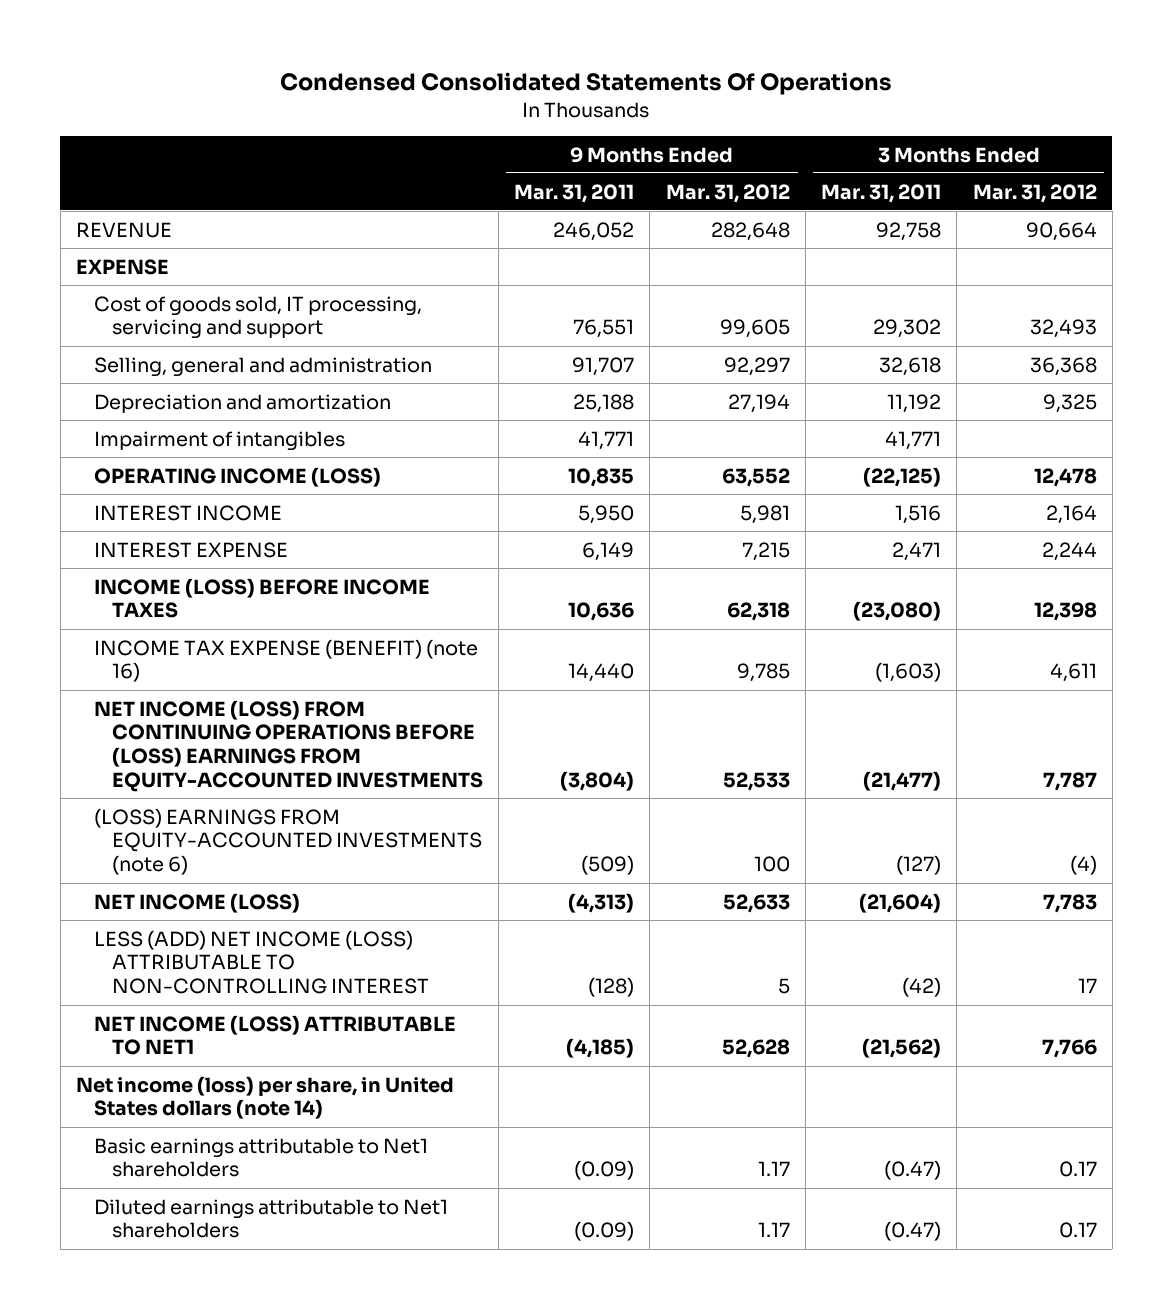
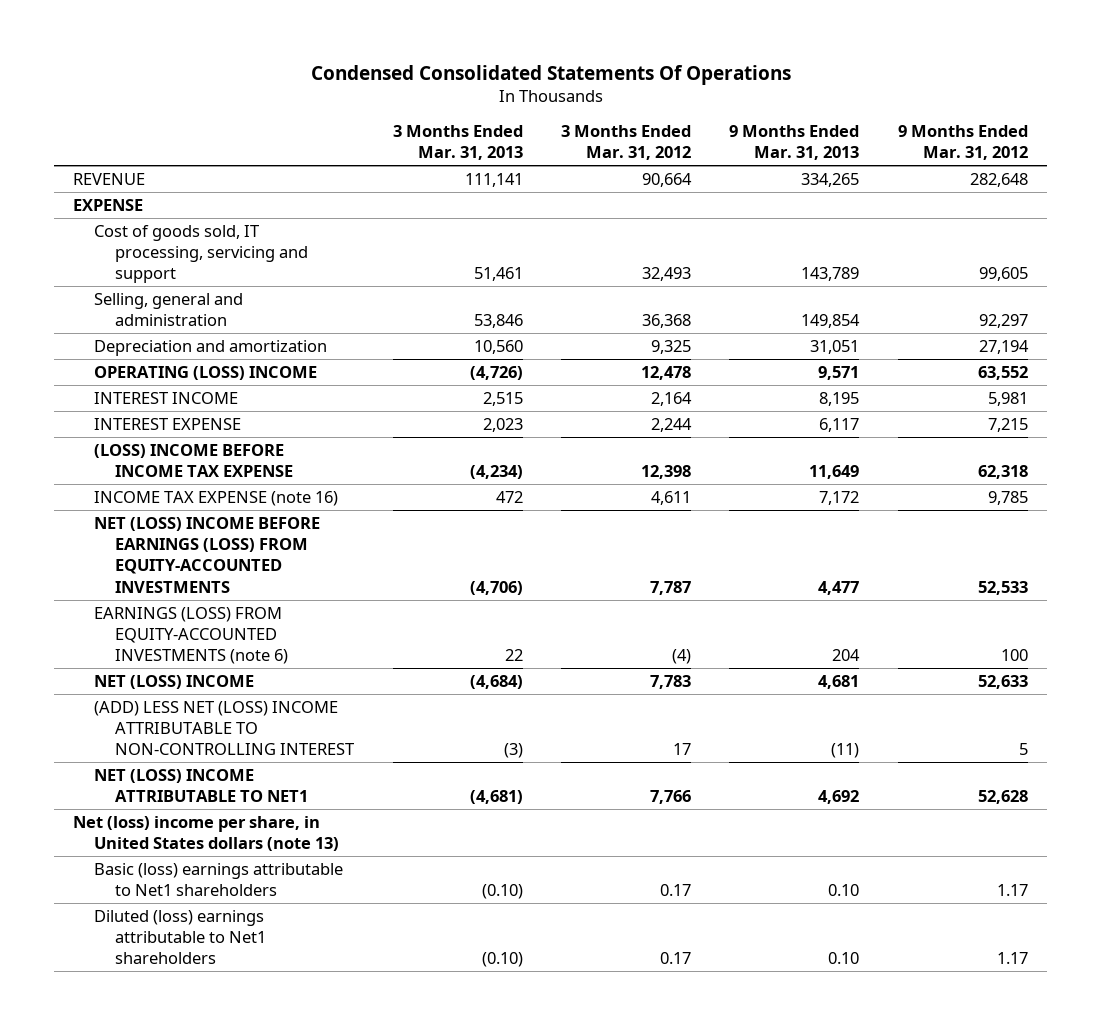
- | 9 Months Ended Mar. 31, 2011 | 9 Months Ended Mar. 31, 2012 | 3 Months Ended Mar. 31, 2011 | 3 Months Ended Mar. 31, 2012
+ | 3 Months Ended Mar. 31, 2013 | 3 Months Ended Mar. 31, 2012 | 9 Months Ended Mar. 31, 2013 | 9 Months Ended Mar. 31, 2012
- Impairment of intangibles | 41,771 | | 41,771 |
- OPERATING INCOME (LOSS) | 10,835 | 63,552 | (22,125) | 12,478
+ OPERATING (LOSS) INCOME | (4,726) | 12,478 | 9,571 | 63,552
- INCOME (LOSS) BEFORE INCOME TAXES | 10,636 | 62,318 | (23,080) | 12,398
- INCOME TAX EXPENSE (BENEFIT) (note 16) | 14,440 | 9,785 | (1,603) | 4,611
- NET INCOME (LOSS) FROM CONTINUING OPERATIONS BEFORE (LOSS) EARNINGS FROM EQUITY-ACCOUNTED INVESTMENTS | (3,804) | 52,533 | (21,477) | 7,787
- (LOSS) EARNINGS FROM EQUITY-ACCOUNTED INVESTMENTS (note 6) | (509) | 100 | (127) | (4)
- NET INCOME (LOSS) | (4,313) | 52,633 | (21,604) | 7,783
- LESS (ADD) NET INCOME (LOSS) ATTRIBUTABLE TO NON-CONTROLLING INTEREST | (128) | 5 | (42) | 17
- NET INCOME (LOSS) ATTRIBUTABLE TO NET1 | (4,185) | 52,628 | (21,562) | 7,766
- Net income (loss) per share, in United States dollars (note 14)
- Basic earnings attributable to Net1 shareholders | (0.09) | 1.17 | (0.47) | 0.17
- Diluted earnings attributable to Net1 shareholders | (0.09) | 1.17 | (0.47) | 0.17
+ (LOSS) INCOME BEFORE INCOME TAX EXPENSE | (4,234) | 12,398 | 11,649 | 62,318
+ INCOME TAX EXPENSE (note 16) | 472 | 4,611 | 7,172 | 9,785
+ NET (LOSS) INCOME BEFORE EARNINGS (LOSS) FROM EQUITY-ACCOUNTED INVESTMENTS | (4,706) | 7,787 | 4,477 | 52,533
+ EARNINGS (LOSS) FROM EQUITY-ACCOUNTED INVESTMENTS (note 6) | 22 | (4) | 204 | 100
+ NET (LOSS) INCOME | (4,684) | 7,783 | 4,681 | 52,633
+ (ADD) LESS NET (LOSS) INCOME ATTRIBUTABLE TO NON-CONTROLLING INTEREST | (3) | 17 | (11) | 5
+ NET (LOSS) INCOME ATTRIBUTABLE TO NET1 | (4,681) | 7,766 | 4,692 | 52,628
+ Net (loss) income per share, in United States dollars (note 13)
+ Basic (loss) earnings attributable to Net1 shareholders | (0.10) | 0.17 | 0.10 | 1.17
+ Diluted (loss) earnings attributable to Net1 shareholders | (0.10) | 0.17 | 0.10 | 1.17

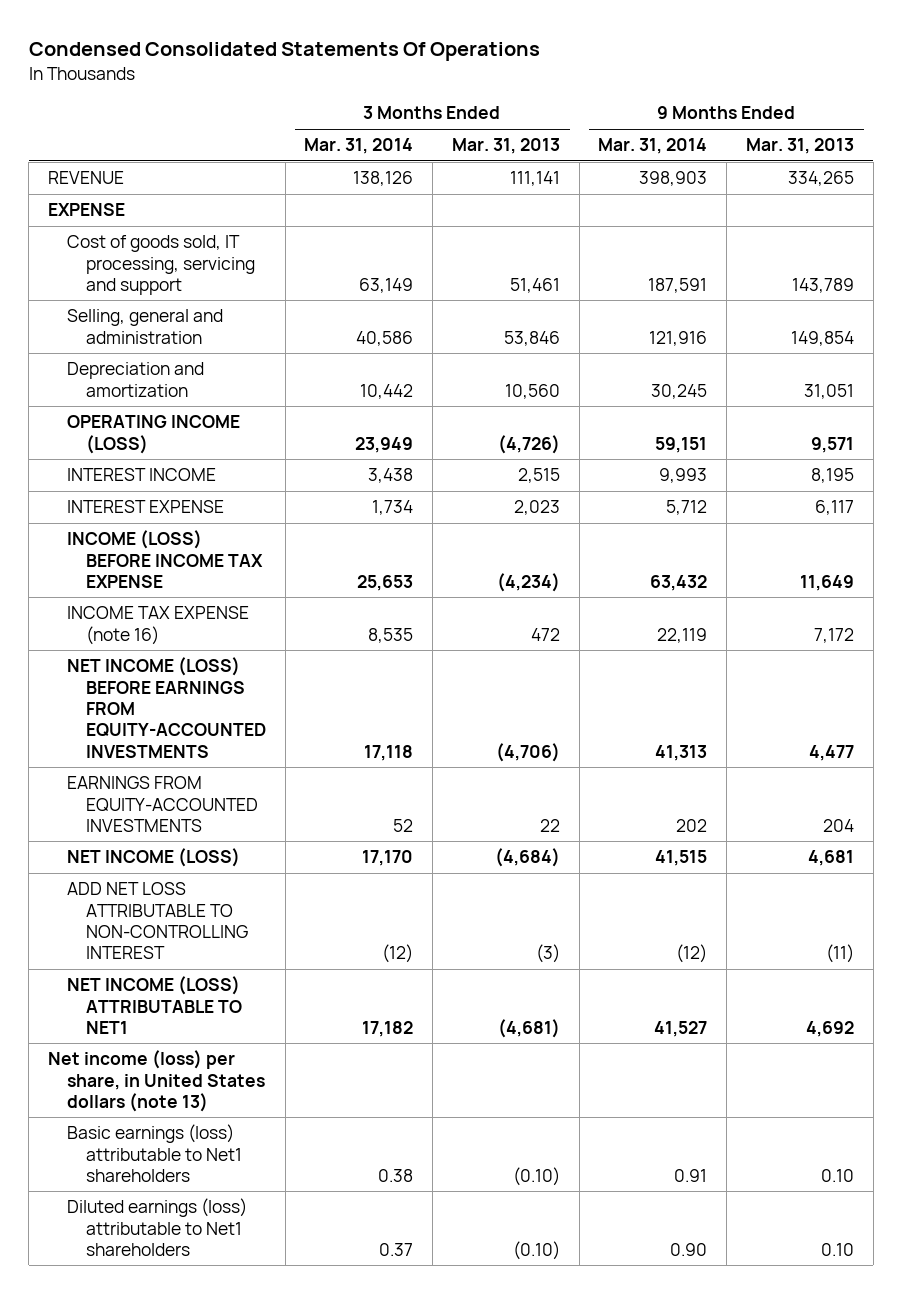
- | 3 Months Ended Mar. 31, 2013 | 3 Months Ended Mar. 31, 2012 | 9 Months Ended Mar. 31, 2013 | 9 Months Ended Mar. 31, 2012
+ | 3 Months Ended Mar. 31, 2014 | 3 Months Ended Mar. 31, 2013 | 9 Months Ended Mar. 31, 2014 | 9 Months Ended Mar. 31, 2013
- OPERATING (LOSS) INCOME | (4,726) | 12,478 | 9,571 | 63,552
+ OPERATING INCOME (LOSS) | 23,949 | (4,726) | 59,151 | 9,571
- (LOSS) INCOME BEFORE INCOME TAX EXPENSE | (4,234) | 12,398 | 11,649 | 62,318
+ INCOME (LOSS) BEFORE INCOME TAX EXPENSE | 25,653 | (4,234) | 63,432 | 11,649
- NET (LOSS) INCOME BEFORE EARNINGS (LOSS) FROM EQUITY-ACCOUNTED INVESTMENTS | (4,706) | 7,787 | 4,477 | 52,533
- EARNINGS (LOSS) FROM EQUITY-ACCOUNTED INVESTMENTS (note 6) | 22 | (4) | 204 | 100
- NET (LOSS) INCOME | (4,684) | 7,783 | 4,681 | 52,633
- (ADD) LESS NET (LOSS) INCOME ATTRIBUTABLE TO NON-CONTROLLING INTEREST | (3) | 17 | (11) | 5
- NET (LOSS) INCOME ATTRIBUTABLE TO NET1 | (4,681) | 7,766 | 4,692 | 52,628
- Net (loss) income per share, in United States dollars (note 13)
- Basic (loss) earnings attributable to Net1 shareholders | (0.10) | 0.17 | 0.10 | 1.17
- Diluted (loss) earnings attributable to Net1 shareholders | (0.10) | 0.17 | 0.10 | 1.17
+ NET INCOME (LOSS) BEFORE EARNINGS FROM EQUITY-ACCOUNTED INVESTMENTS | 17,118 | (4,706) | 41,313 | 4,477
+ EARNINGS FROM EQUITY-ACCOUNTED INVESTMENTS | 52 | 22 | 202 | 204
+ NET INCOME (LOSS) | 17,170 | (4,684) | 41,515 | 4,681
+ ADD NET LOSS ATTRIBUTABLE TO NON-CONTROLLING INTEREST | (12) | (3) | (12) | (11)
+ NET INCOME (LOSS) ATTRIBUTABLE TO NET1 | 17,182 | (4,681) | 41,527 | 4,692
+ Net income (loss) per share, in United States dollars (note 13)
+ Basic earnings (loss) attributable to Net1 shareholders | 0.38 | (0.10) | 0.91 | 0.10
+ Diluted earnings (loss) attributable to Net1 shareholders | 0.37 | (0.10) | 0.90 | 0.10

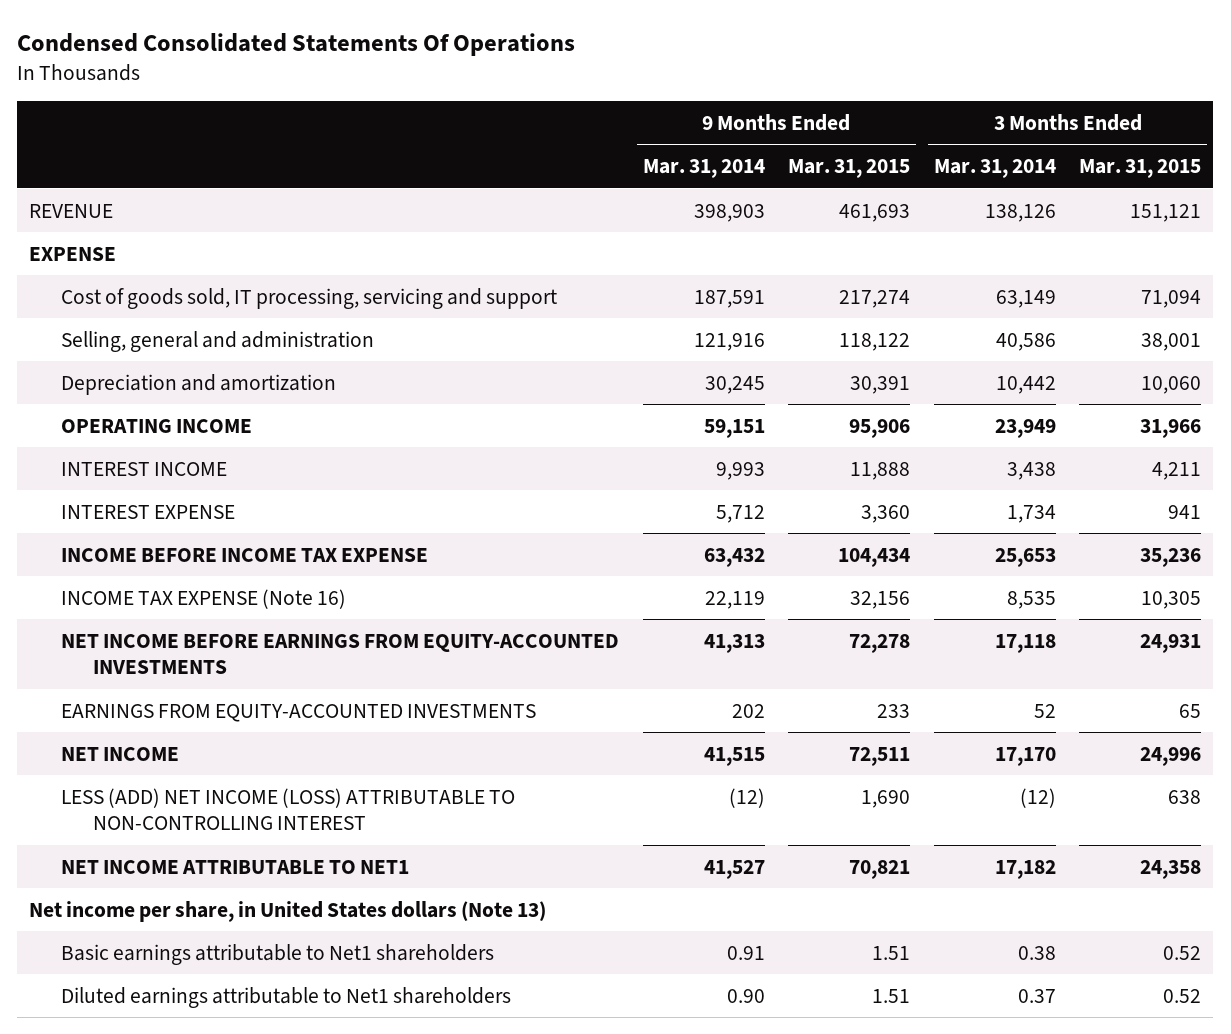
- | 3 Months Ended Mar. 31, 2014 | 3 Months Ended Mar. 31, 2013 | 9 Months Ended Mar. 31, 2014 | 9 Months Ended Mar. 31, 2013
+ | 9 Months Ended Mar. 31, 2014 | 9 Months Ended Mar. 31, 2015 | 3 Months Ended Mar. 31, 2014 | 3 Months Ended Mar. 31, 2015
- OPERATING INCOME (LOSS) | 23,949 | (4,726) | 59,151 | 9,571
+ OPERATING INCOME | 59,151 | 95,906 | 23,949 | 31,966
- INCOME (LOSS) BEFORE INCOME TAX EXPENSE | 25,653 | (4,234) | 63,432 | 11,649
- INCOME TAX EXPENSE (note 16) | 8,535 | 472 | 22,119 | 7,172
- NET INCOME (LOSS) BEFORE EARNINGS FROM EQUITY-ACCOUNTED INVESTMENTS | 17,118 | (4,706) | 41,313 | 4,477
+ INCOME BEFORE INCOME TAX EXPENSE | 63,432 | 104,434 | 25,653 | 35,236
+ INCOME TAX EXPENSE (Note 16) | 22,119 | 32,156 | 8,535 | 10,305
+ NET INCOME BEFORE EARNINGS FROM EQUITY-ACCOUNTED INVESTMENTS | 41,313 | 72,278 | 17,118 | 24,931
- NET INCOME (LOSS) | 17,170 | (4,684) | 41,515 | 4,681
- ADD NET LOSS ATTRIBUTABLE TO NON-CONTROLLING INTEREST | (12) | (3) | (12) | (11)
- NET INCOME (LOSS) ATTRIBUTABLE TO NET1 | 17,182 | (4,681) | 41,527 | 4,692
- Net income (loss) per share, in United States dollars (note 13)
- Basic earnings (loss) attributable to Net1 shareholders | 0.38 | (0.10) | 0.91 | 0.10
- Diluted earnings (loss) attributable to Net1 shareholders | 0.37 | (0.10) | 0.90 | 0.10
+ NET INCOME | 41,515 | 72,511 | 17,170 | 24,996
+ LESS (ADD) NET INCOME (LOSS) ATTRIBUTABLE TO NON-CONTROLLING INTEREST | (12) | 1,690 | (12) | 638
+ NET INCOME ATTRIBUTABLE TO NET1 | 41,527 | 70,821 | 17,182 | 24,358
+ Net income per share, in United States dollars (Note 13)
+ Basic earnings attributable to Net1 shareholders | 0.91 | 1.51 | 0.38 | 0.52
+ Diluted earnings attributable to Net1 shareholders | 0.90 | 1.51 | 0.37 | 0.52

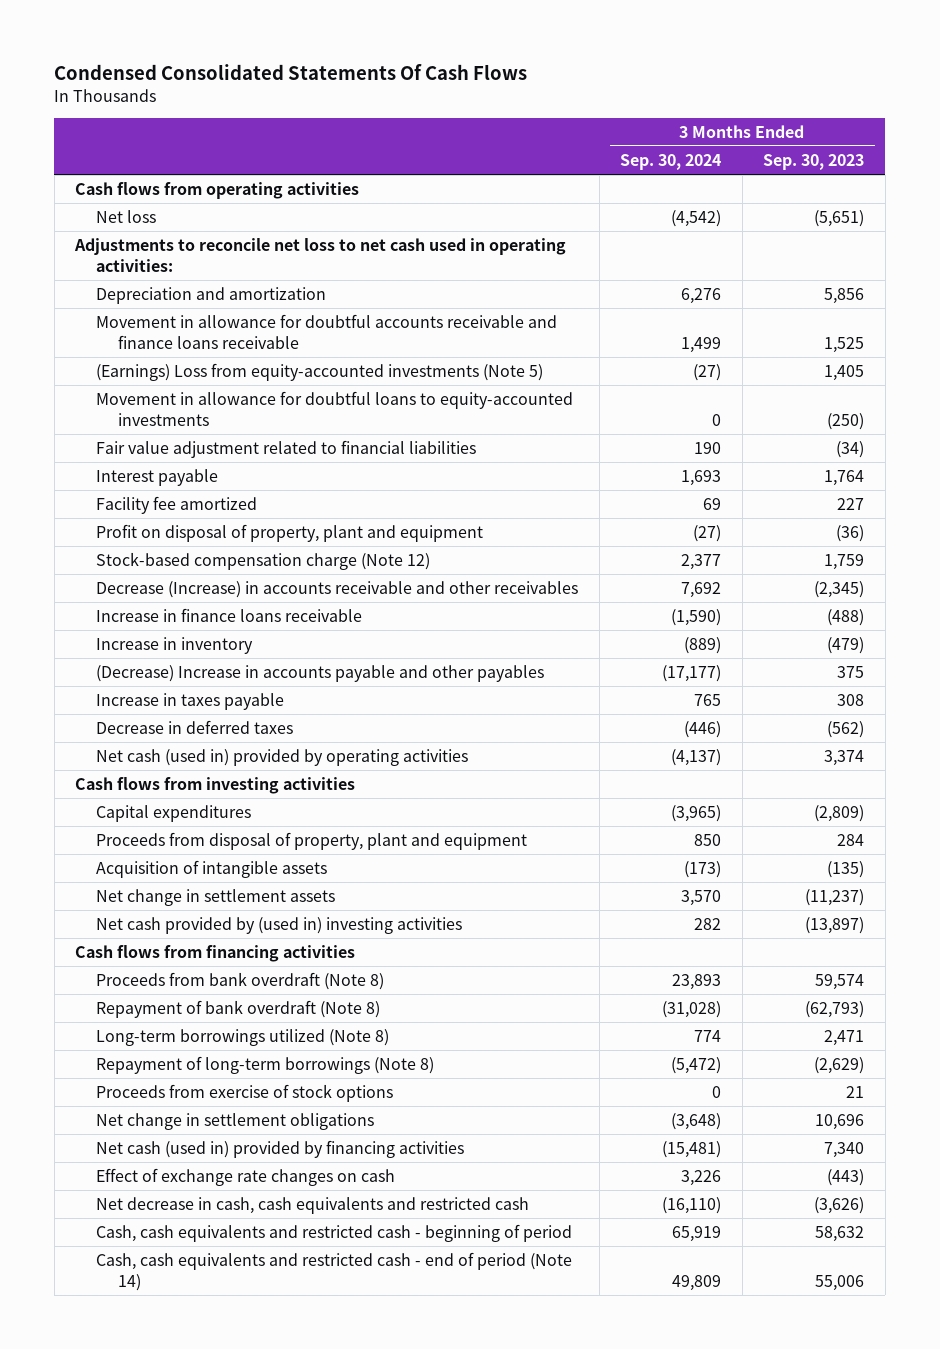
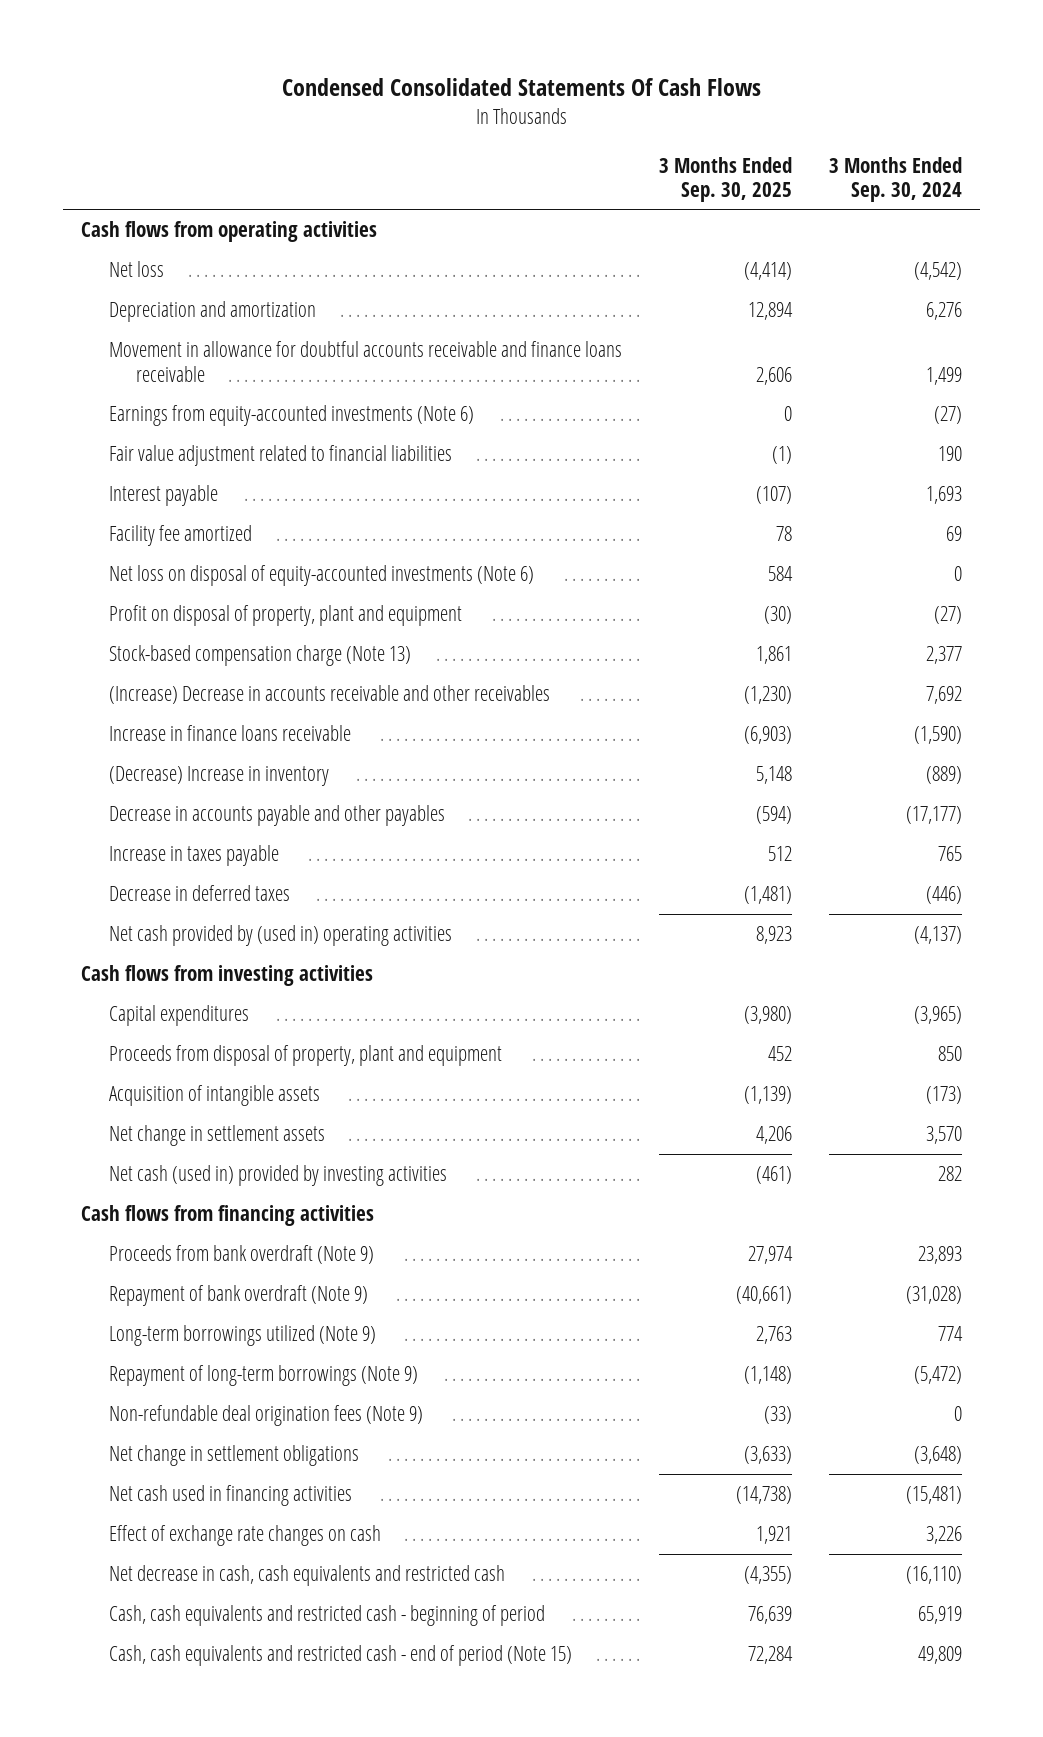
- | 3 Months Ended Sep. 30, 2024 | 3 Months Ended Sep. 30, 2023
+ | 3 Months Ended Sep. 30, 2025 | 3 Months Ended Sep. 30, 2024
- Adjustments to reconcile net loss to net cash used in operating activities:
- (Earnings) Loss from equity-accounted investments (Note 5) | (27) | 1,405
- Movement in allowance for doubtful loans to equity-accounted investments | 0 | (250)
+ Earnings from equity-accounted investments (Note 6) | 0 | (27)
+ Net loss on disposal of equity-accounted investments (Note 6) | 584 | 0
- Stock-based compensation charge (Note 12) | 2,377 | 1,759
- Decrease (Increase) in accounts receivable and other receivables | 7,692 | (2,345)
+ Stock-based compensation charge (Note 13) | 1,861 | 2,377
+ (Increase) Decrease in accounts receivable and other receivables | (1,230) | 7,692
- Increase in inventory | (889) | (479)
- (Decrease) Increase in accounts payable and other payables | (17,177) | 375
+ (Decrease) Increase in inventory | 5,148 | (889)
+ Decrease in accounts payable and other payables | (594) | (17,177)
- Net cash (used in) provided by operating activities | (4,137) | 3,374
+ Net cash provided by (used in) operating activities | 8,923 | (4,137)
- Net cash provided by (used in) investing activities | 282 | (13,897)
+ Net cash (used in) provided by investing activities | (461) | 282
- Proceeds from bank overdraft (Note 8) | 23,893 | 59,574
- Repayment of bank overdraft (Note 8) | (31,028) | (62,793)
- Long-term borrowings utilized (Note 8) | 774 | 2,471
- Repayment of long-term borrowings (Note 8) | (5,472) | (2,629)
- Proceeds from exercise of stock options | 0 | 21
+ Proceeds from bank overdraft (Note 9) | 27,974 | 23,893
+ Repayment of bank overdraft (Note 9) | (40,661) | (31,028)
+ Long-term borrowings utilized (Note 9) | 2,763 | 774
+ Repayment of long-term borrowings (Note 9) | (1,148) | (5,472)
+ Non-refundable deal origination fees (Note 9) | (33) | 0
- Net cash (used in) provided by financing activities | (15,481) | 7,340
+ Net cash used in financing activities | (14,738) | (15,481)
- Cash, cash equivalents and restricted cash - end of period (Note 14) | 49,809 | 55,006
+ Cash, cash equivalents and restricted cash - end of period (Note 15) | 72,284 | 49,809

